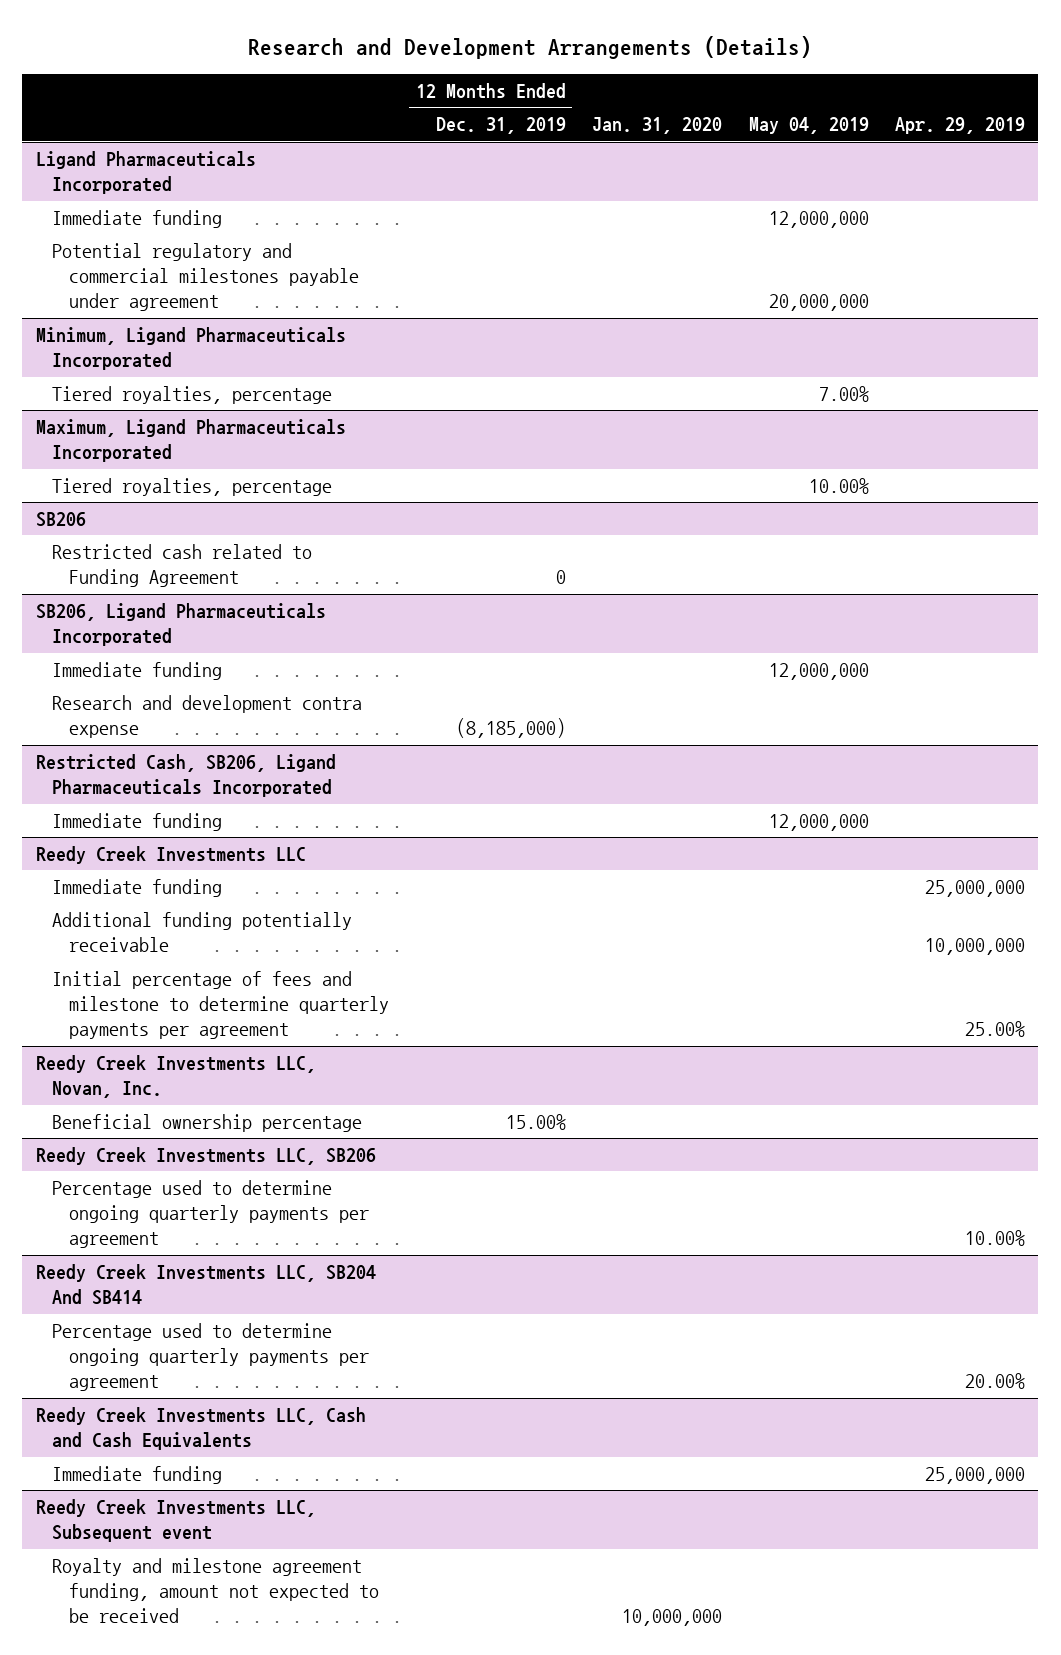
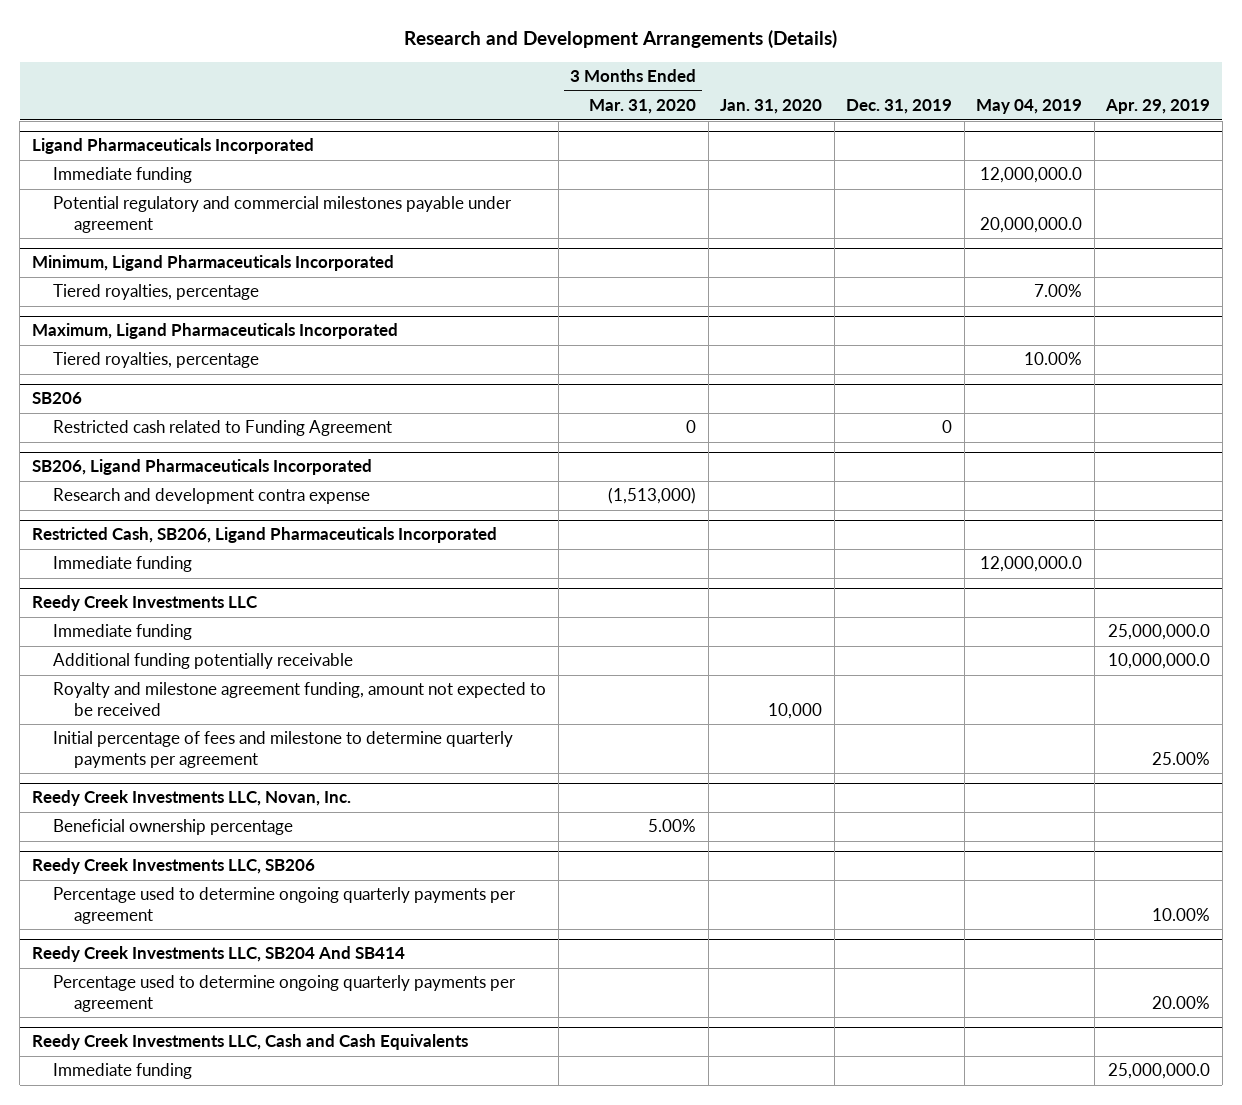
- | 12 Months Ended Dec. 31, 2019 | Jan. 31, 2020 | May 04, 2019 | Apr. 29, 2019
+ | 3 Months Ended Mar. 31, 2020 | Jan. 31, 2020 | Dec. 31, 2019 | May 04, 2019 | Apr. 29, 2019
@ Ligand Pharmaceuticals Incorporated
- Immediate funding | | | 12,000,000 |
- Potential regulatory and commercial milestones payable under agreement | | | 20,000,000 |
+ Immediate funding | | | | 12,000,000.0 |
+ Potential regulatory and commercial milestones payable under agreement | | | | 20,000,000.0 |
@ SB206, Ligand Pharmaceuticals Incorporated
- Immediate funding | | | 12,000,000 |
@ Restricted Cash, SB206, Ligand Pharmaceuticals Incorporated
- Immediate funding | | | 12,000,000 |
+ Immediate funding | | | | 12,000,000.0 |
@ Reedy Creek Investments LLC
- Immediate funding | | | | 25,000,000
- Additional funding potentially receivable | | | | 10,000,000
+ Immediate funding | | | | | 25,000,000.0
+ Additional funding potentially receivable | | | | | 10,000,000.0
+ Royalty and milestone agreement funding, amount not expected to be received | | 10,000 | | |
@ Reedy Creek Investments LLC, Cash and Cash Equivalents
- Immediate funding | | | | 25,000,000
- Reedy Creek Investments LLC, Subsequent event
- Royalty and milestone agreement funding, amount not expected to be received | | 10,000,000 | |
@ Reedy Creek Investments LLC, Cash and Cash Equivalents
+ Immediate funding | | | | | 25,000,000.0

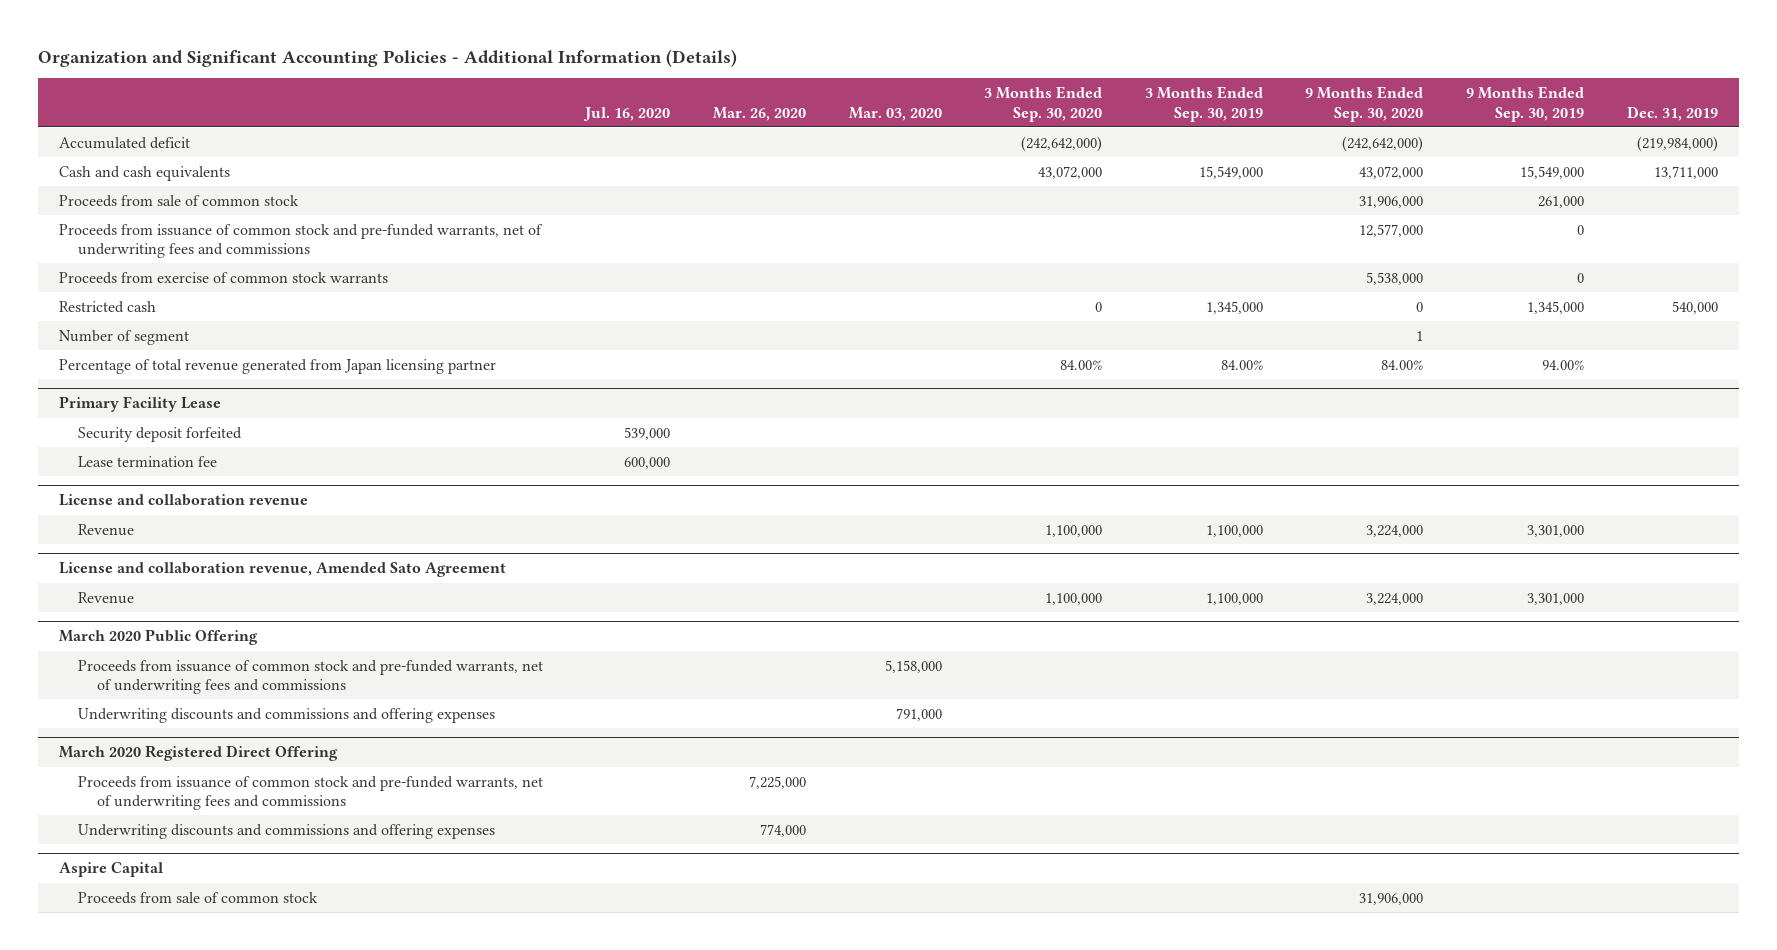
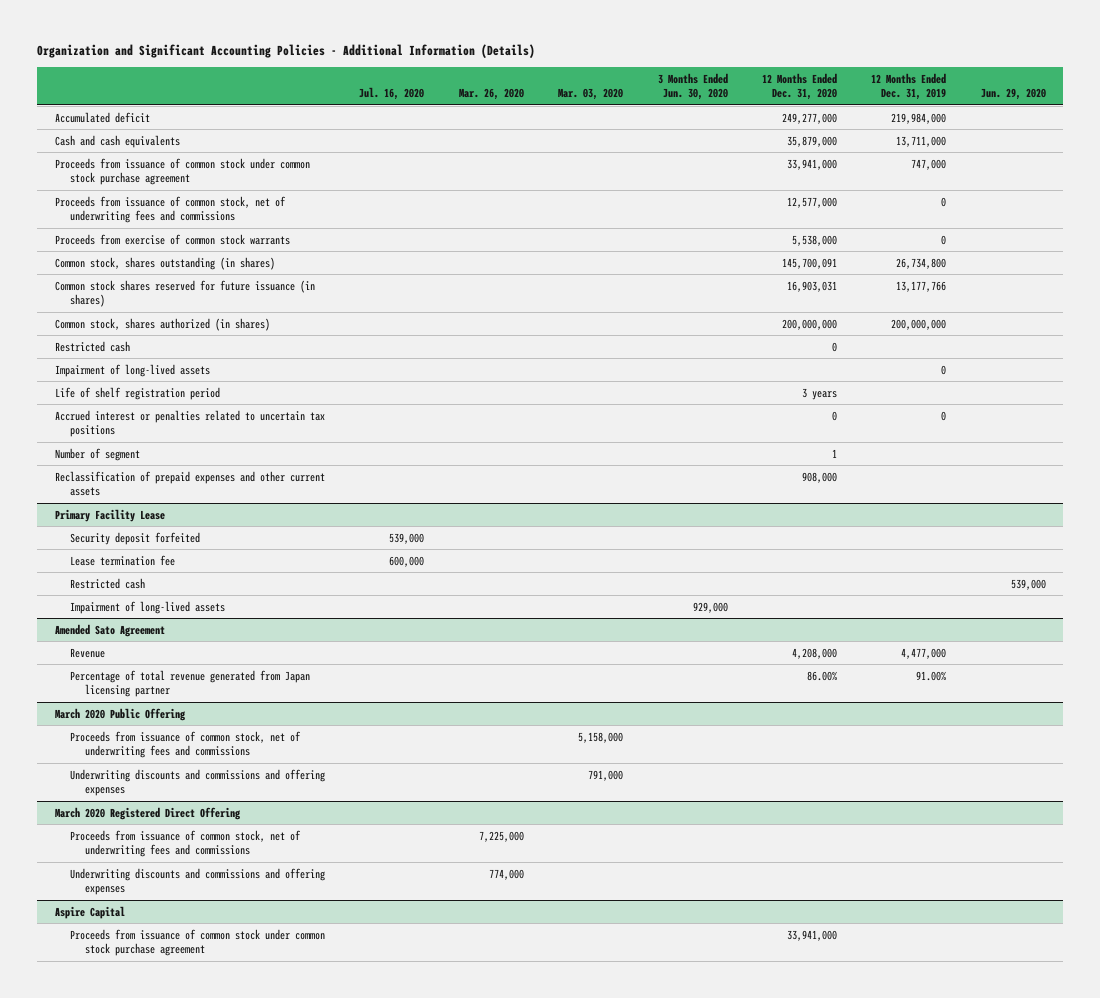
- | Jul. 16, 2020 | Mar. 26, 2020 | Mar. 03, 2020 | 3 Months Ended Sep. 30, 2020 | 3 Months Ended Sep. 30, 2019 | 9 Months Ended Sep. 30, 2020 | 9 Months Ended Sep. 30, 2019 | Dec. 31, 2019
+ | Jul. 16, 2020 | Mar. 26, 2020 | Mar. 03, 2020 | 3 Months Ended Jun. 30, 2020 | 12 Months Ended Dec. 31, 2020 | 12 Months Ended Dec. 31, 2019 | Jun. 29, 2020
- Proceeds from sale of common stock | | | | | | 31,906,000 | 261,000 |
- Proceeds from issuance of common stock and pre-funded warrants, net of underwriting fees and commissions | | | | | | 12,577,000 | 0 |
+ Proceeds from issuance of common stock under common stock purchase agreement | | | | | 33,941,000 | 747,000 |
+ Proceeds from issuance of common stock, net of underwriting fees and commissions | | | | | 12,577,000 | 0 |
+ Common stock, shares outstanding (in shares) | | | | | 145,700,091 | 26,734,800 |
+ Common stock shares reserved for future issuance (in shares) | | | | | 16,903,031 | 13,177,766 |
+ Common stock, shares authorized (in shares) | | | | | 200,000,000 | 200,000,000 |
+ Impairment of long-lived assets | | | | | | 0 |
+ Life of shelf registration period | | | | | 3 years | |
+ Accrued interest or penalties related to uncertain tax positions | | | | | 0 | 0 |
- Percentage of total revenue generated from Japan licensing partner | | | | 84.00% | 84.00% | 84.00% | 94.00% |
+ Reclassification of prepaid expenses and other current assets | | | | | 908,000 | |
- License and collaboration revenue
- Revenue | | | | 1,100,000 | 1,100,000 | 3,224,000 | 3,301,000 |
- License and collaboration revenue, Amended Sato Agreement
@ Primary Facility Lease
+ Restricted cash | | | | | | | 539,000
+ Impairment of long-lived assets | | | | 929,000 | | |
+ Amended Sato Agreement
+ Percentage of total revenue generated from Japan licensing partner | | | | | 86.00% | 91.00% |
@ March 2020 Public Offering
- Proceeds from issuance of common stock and pre-funded warrants, net of underwriting fees and commissions | | | 5,158,000 | | | | |
+ Proceeds from issuance of common stock, net of underwriting fees and commissions | | | 5,158,000 | | | |
@ March 2020 Registered Direct Offering
- Proceeds from issuance of common stock and pre-funded warrants, net of underwriting fees and commissions | | 7,225,000 | | | | | |
+ Proceeds from issuance of common stock, net of underwriting fees and commissions | | 7,225,000 | | | | |
@ Aspire Capital
- Proceeds from sale of common stock | | | | | | 31,906,000 | |
+ Proceeds from issuance of common stock under common stock purchase agreement | | | | | 33,941,000 | |

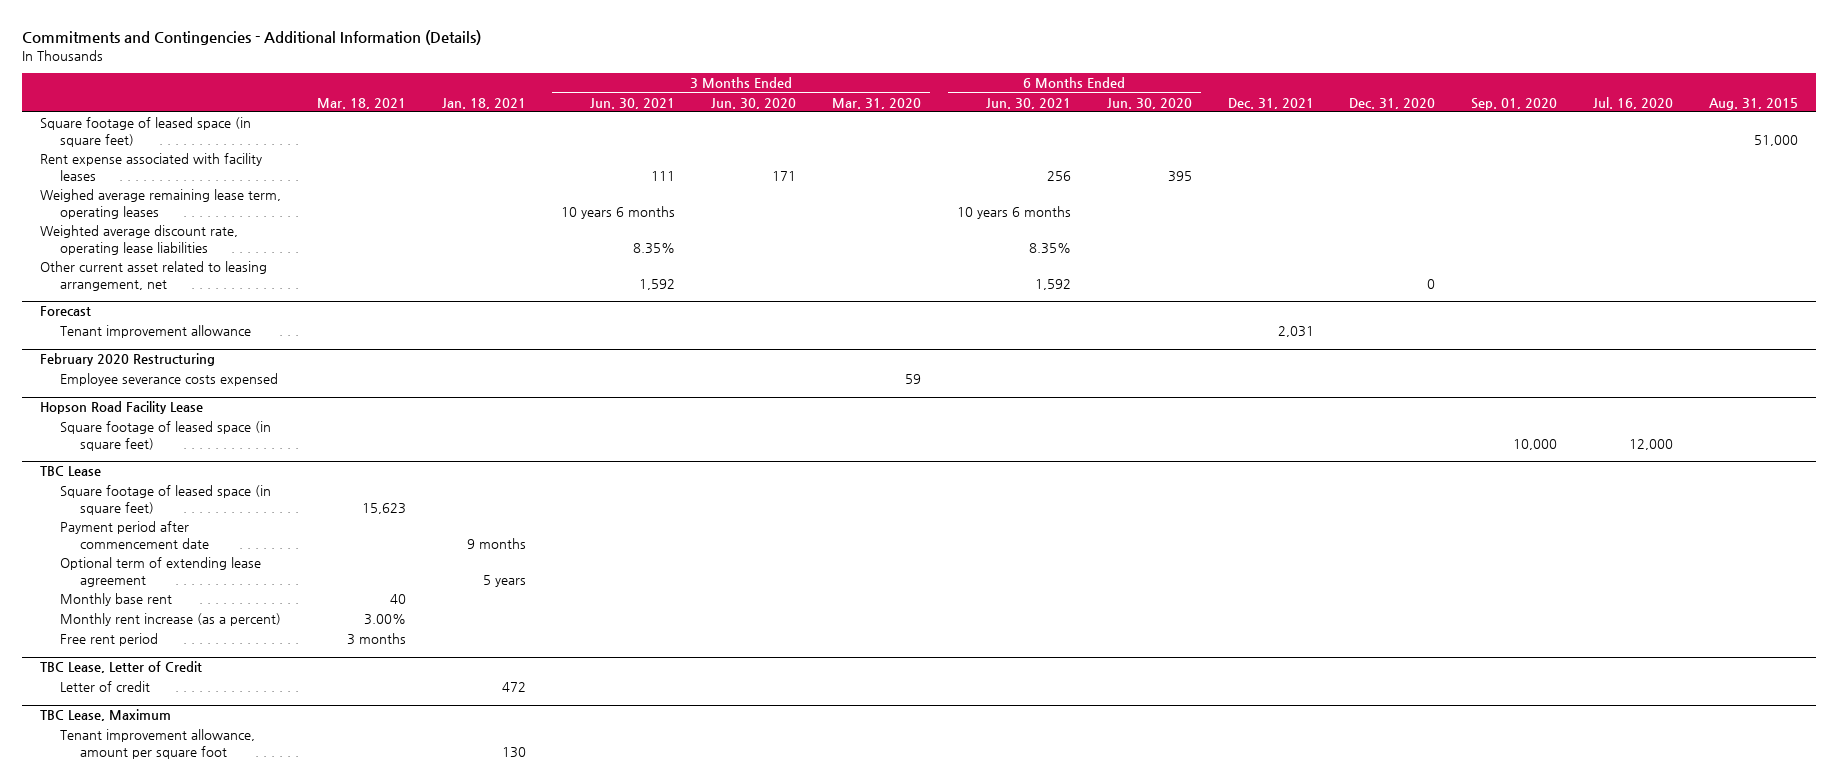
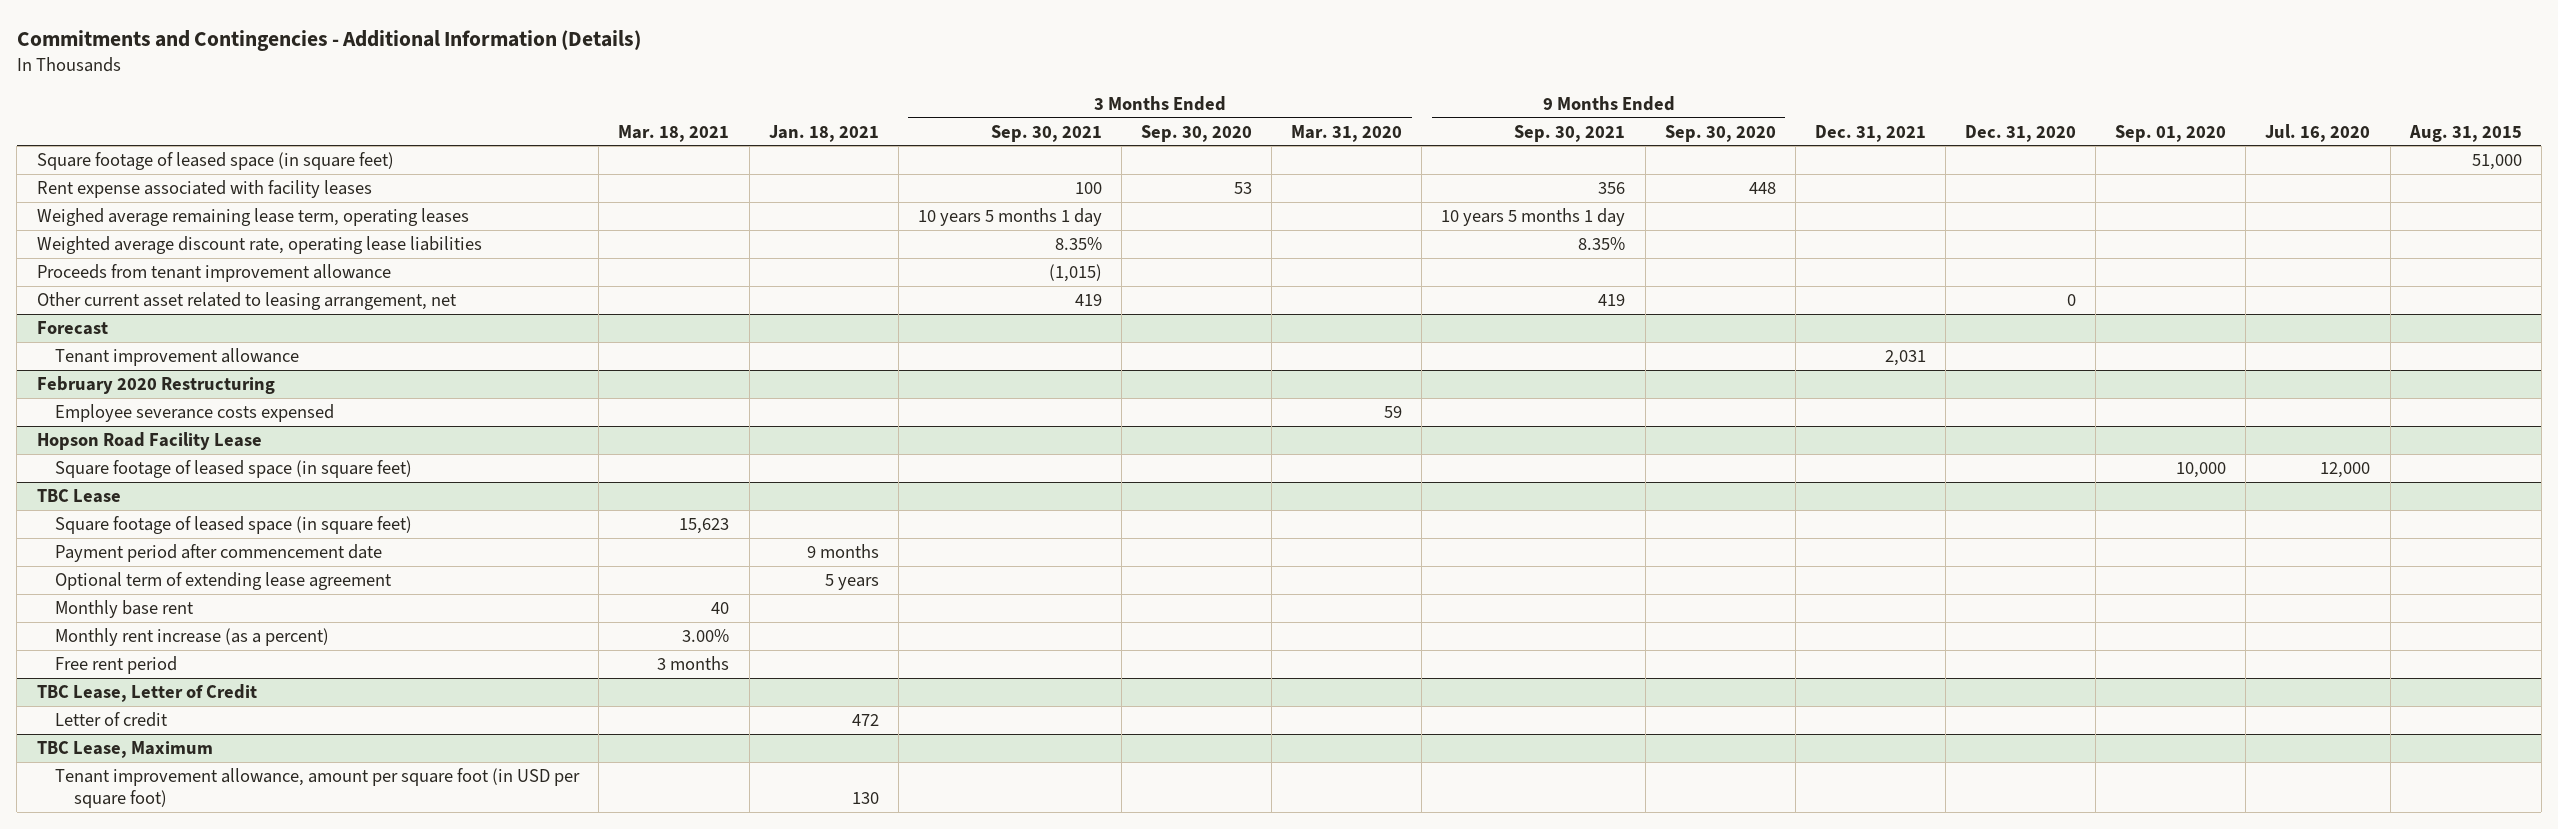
- | Mar. 18, 2021 | Jan. 18, 2021 | 3 Months Ended Jun. 30, 2021 | 3 Months Ended Jun. 30, 2020 | 3 Months Ended Mar. 31, 2020 | 6 Months Ended Jun. 30, 2021 | 6 Months Ended Jun. 30, 2020 | Dec. 31, 2021 | Dec. 31, 2020 | Sep. 01, 2020 | Jul. 16, 2020 | Aug. 31, 2015
+ | Mar. 18, 2021 | Jan. 18, 2021 | 3 Months Ended Sep. 30, 2021 | 3 Months Ended Sep. 30, 2020 | 3 Months Ended Mar. 31, 2020 | 9 Months Ended Sep. 30, 2021 | 9 Months Ended Sep. 30, 2020 | Dec. 31, 2021 | Dec. 31, 2020 | Sep. 01, 2020 | Jul. 16, 2020 | Aug. 31, 2015
+ Proceeds from tenant improvement allowance | | | (1,015) | | | | | | | | |
@ TBC Lease, Maximum
- Tenant improvement allowance, amount per square foot | | 130 | | | | | | | | | |
+ Tenant improvement allowance, amount per square foot (in USD per square foot) | | 130 | | | | | | | | | |

